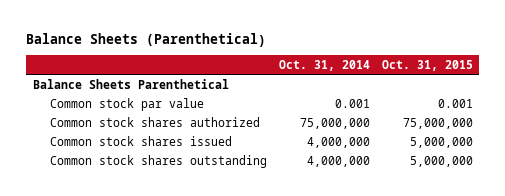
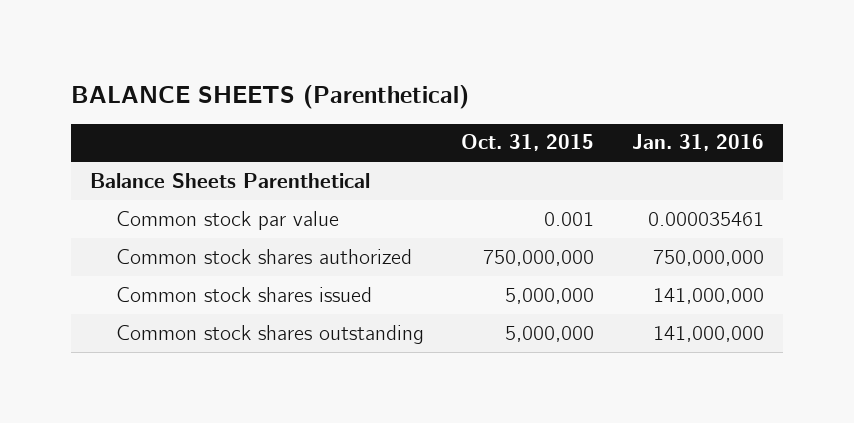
- Balance Sheets (Parenthetical)
+ BALANCE SHEETS (Parenthetical)
- | Oct. 31, 2014 | Oct. 31, 2015
+ | Oct. 31, 2015 | Jan. 31, 2016
- Common stock shares authorized | 75,000,000 | 75,000,000
+ Common stock shares authorized | 750,000,000 | 750,000,000

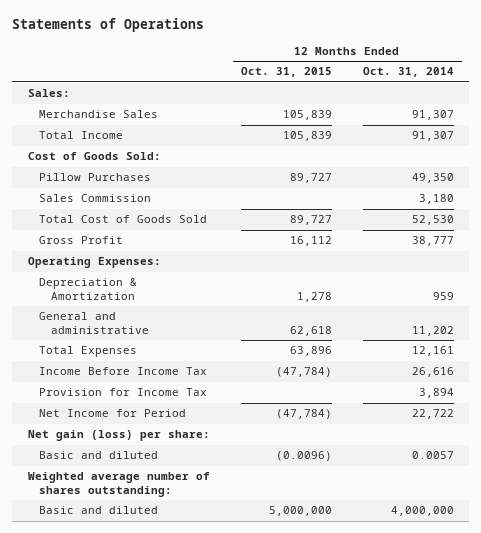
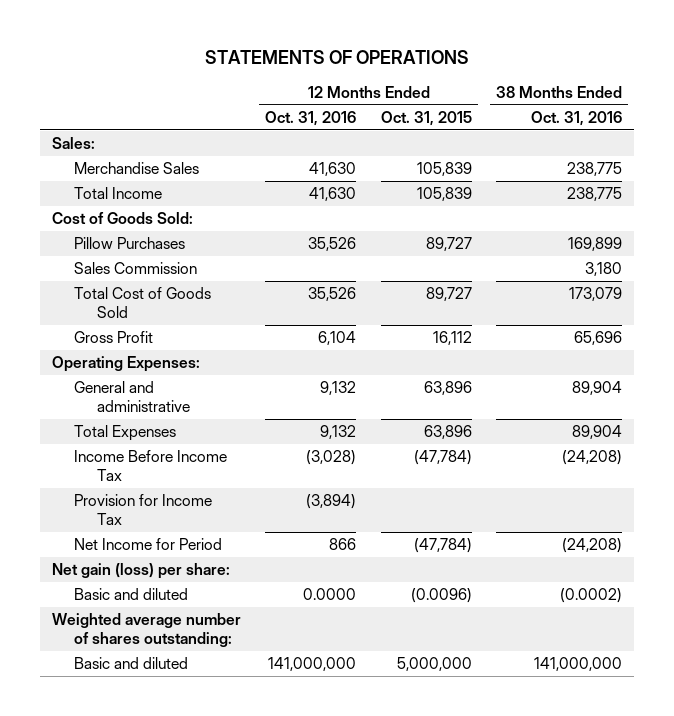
- Statements of Operations
+ STATEMENTS OF OPERATIONS
- | 12 Months Ended Oct. 31, 2015 | 12 Months Ended Oct. 31, 2014
+ | 12 Months Ended Oct. 31, 2016 | 12 Months Ended Oct. 31, 2015 | 38 Months Ended Oct. 31, 2016
- Depreciation & Amortization | 1,278 | 959
- General and administrative | 62,618 | 11,202
+ General and administrative | 9,132 | 63,896 | 89,904

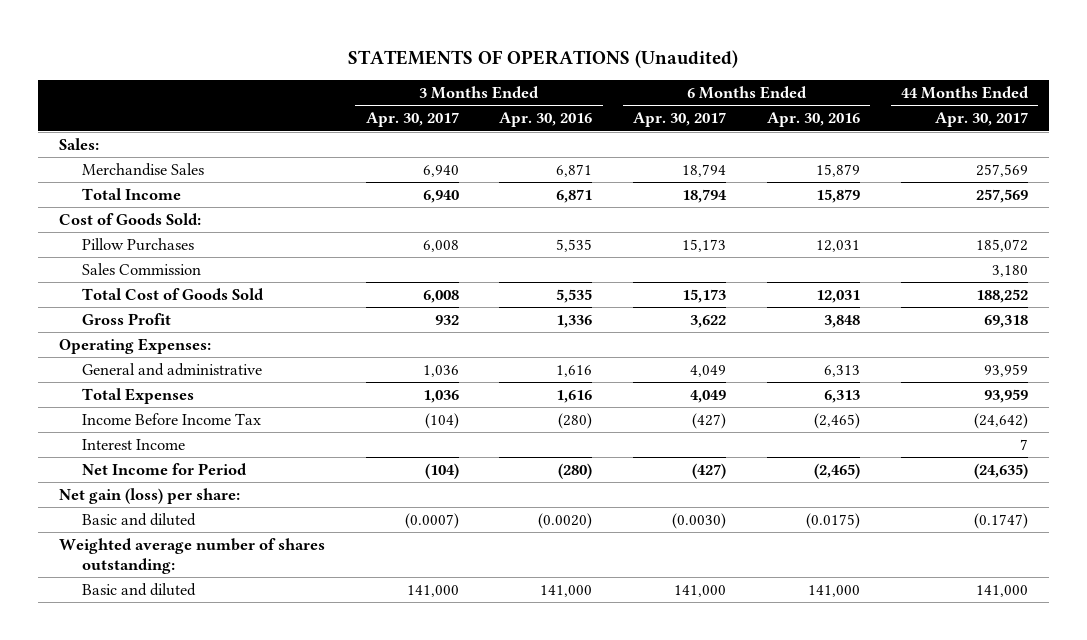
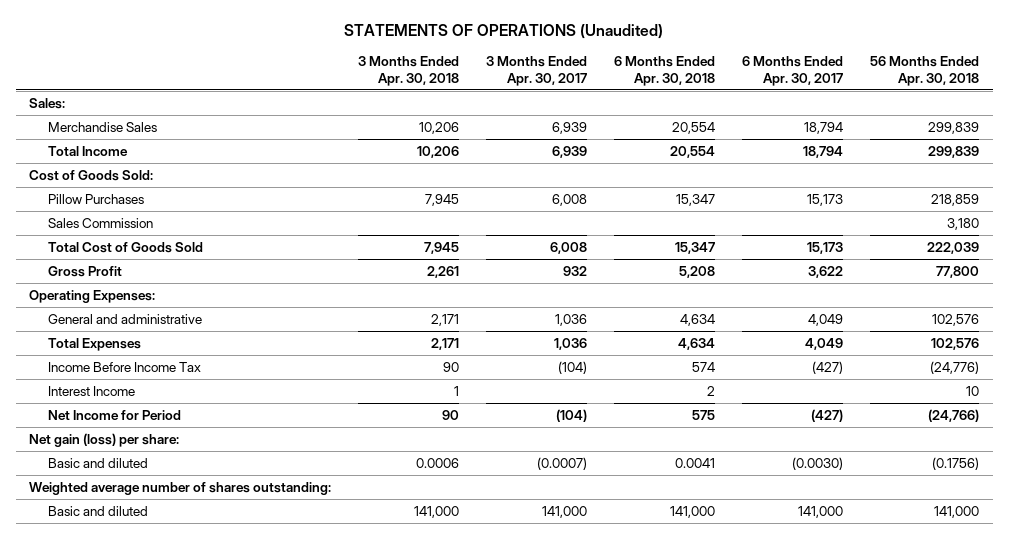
- | 3 Months Ended Apr. 30, 2017 | 3 Months Ended Apr. 30, 2016 | 6 Months Ended Apr. 30, 2017 | 6 Months Ended Apr. 30, 2016 | 44 Months Ended Apr. 30, 2017
+ | 3 Months Ended Apr. 30, 2018 | 3 Months Ended Apr. 30, 2017 | 6 Months Ended Apr. 30, 2018 | 6 Months Ended Apr. 30, 2017 | 56 Months Ended Apr. 30, 2018
- Merchandise Sales | 6,940 | 6,871 | 18,794 | 15,879 | 257,569
- Total Income | 6,940 | 6,871 | 18,794 | 15,879 | 257,569
+ Merchandise Sales | 10,206 | 6,939 | 20,554 | 18,794 | 299,839
+ Total Income | 10,206 | 6,939 | 20,554 | 18,794 | 299,839

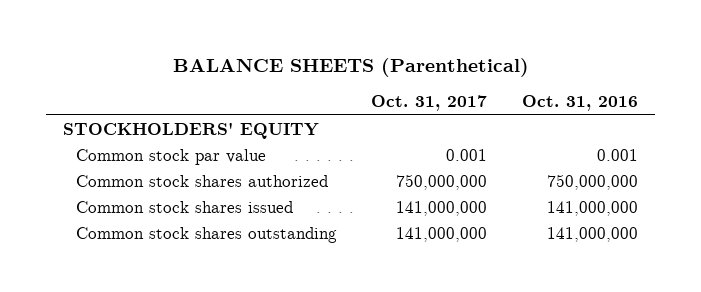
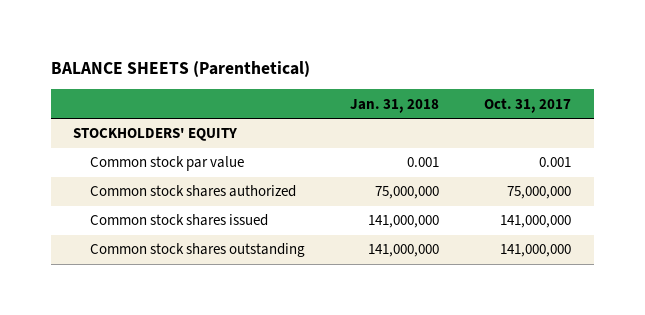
- | Oct. 31, 2017 | Oct. 31, 2016
+ | Jan. 31, 2018 | Oct. 31, 2017
- Common stock shares authorized | 750,000,000 | 750,000,000
+ Common stock shares authorized | 75,000,000 | 75,000,000

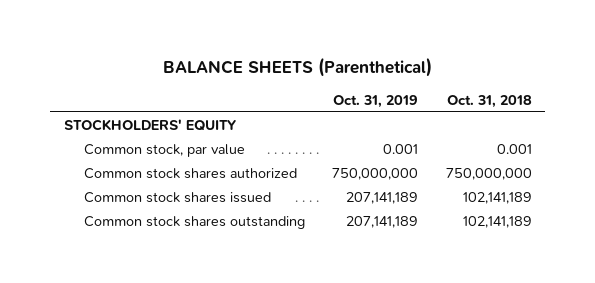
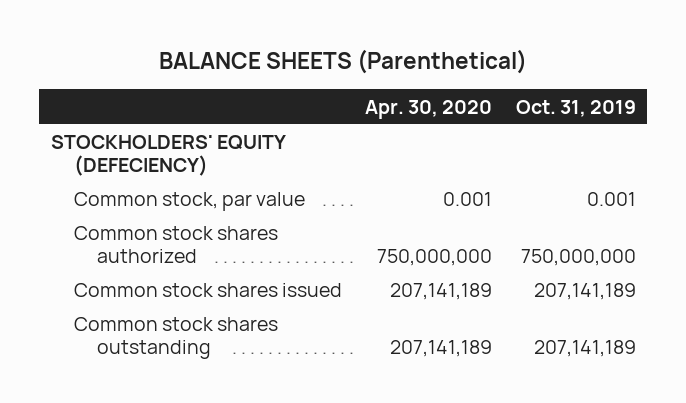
- | Oct. 31, 2019 | Oct. 31, 2018
+ | Apr. 30, 2020 | Oct. 31, 2019
- STOCKHOLDERS' EQUITY
+ STOCKHOLDERS' EQUITY (DEFECIENCY)

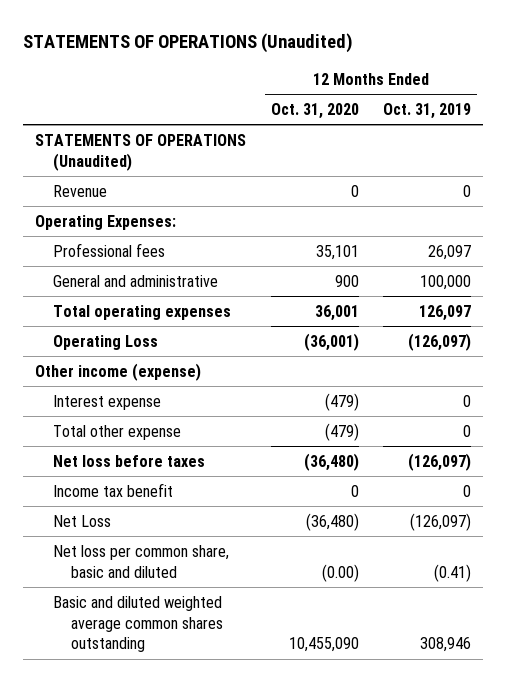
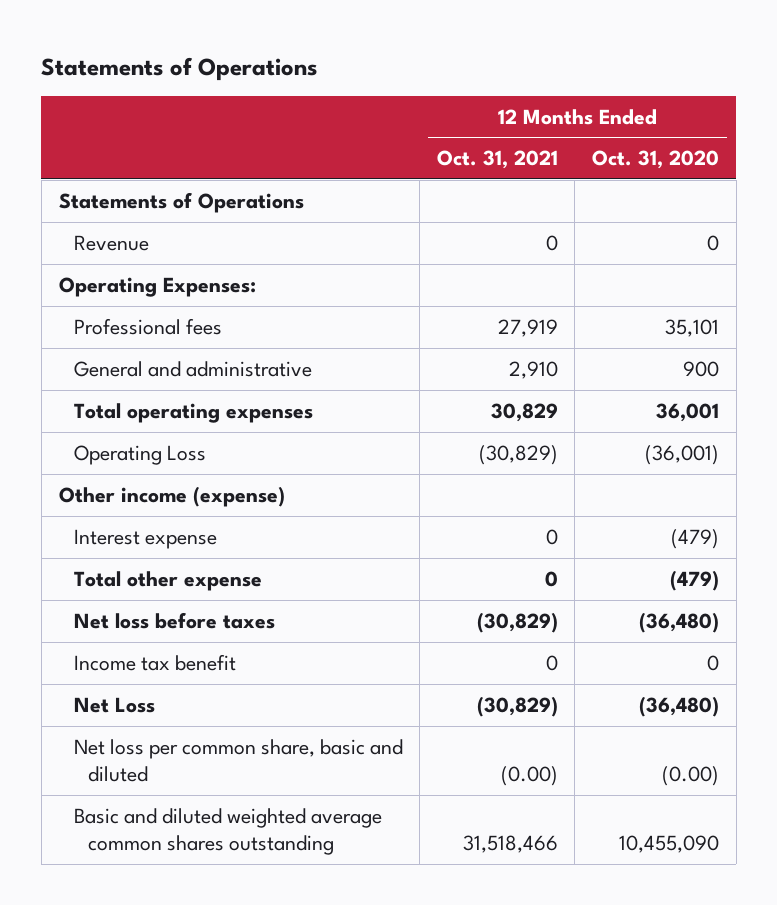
- STATEMENTS OF OPERATIONS (Unaudited)
+ Statements of Operations
- | 12 Months Ended Oct. 31, 2020 | 12 Months Ended Oct. 31, 2019
+ | 12 Months Ended Oct. 31, 2021 | 12 Months Ended Oct. 31, 2020
- STATEMENTS OF OPERATIONS (Unaudited)
+ Statements of Operations

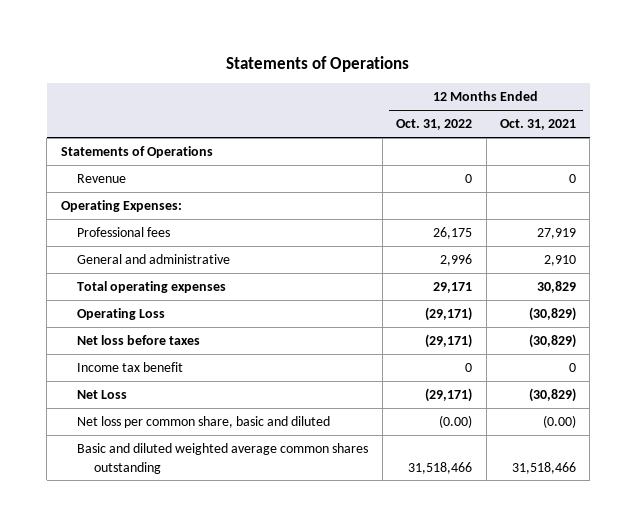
- | 12 Months Ended Oct. 31, 2021 | 12 Months Ended Oct. 31, 2020
+ | 12 Months Ended Oct. 31, 2022 | 12 Months Ended Oct. 31, 2021
- Other income (expense)
- Interest expense | 0 | (479)
- Total other expense | 0 | (479)

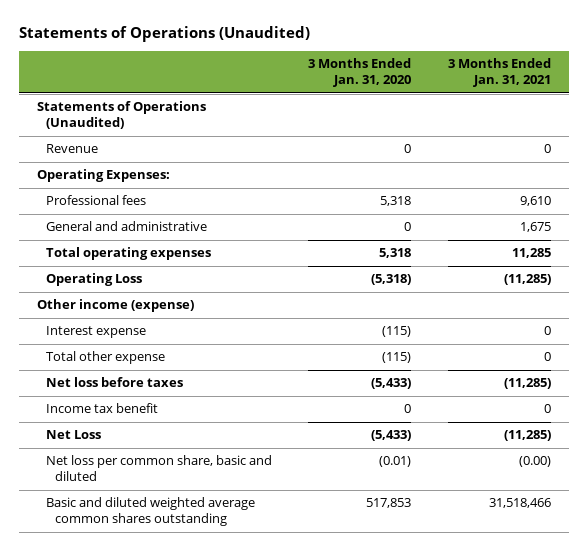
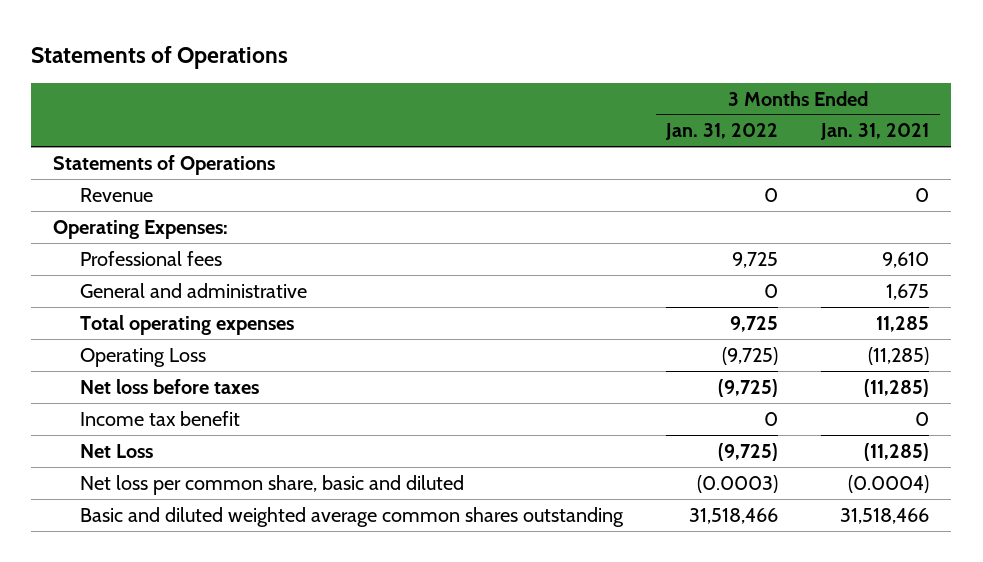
- Statements of Operations (Unaudited)
+ Statements of Operations
- | 3 Months Ended Jan. 31, 2020 | 3 Months Ended Jan. 31, 2021
+ | 3 Months Ended Jan. 31, 2022 | 3 Months Ended Jan. 31, 2021
- Statements of Operations (Unaudited)
+ Statements of Operations
- Other income (expense)
- Interest expense | (115) | 0
- Total other expense | (115) | 0
- Net loss per common share, basic and diluted | (0.01) | (0.00)
+ Net loss per common share, basic and diluted | (0.0003) | (0.0004)

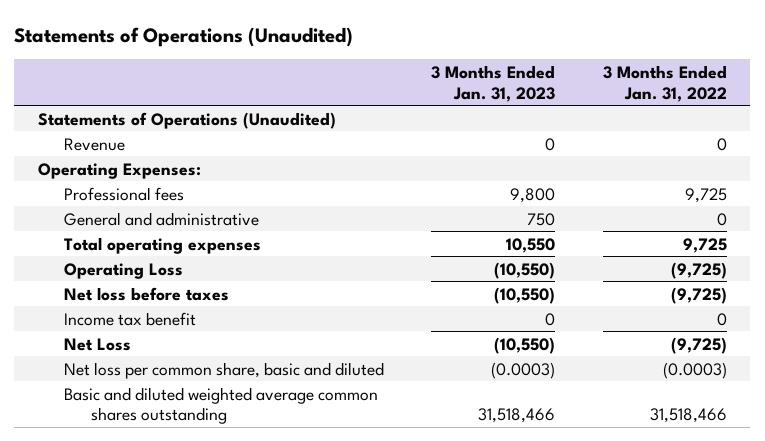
- Statements of Operations
+ Statements of Operations (Unaudited)
- | 3 Months Ended Jan. 31, 2022 | 3 Months Ended Jan. 31, 2021
+ | 3 Months Ended Jan. 31, 2023 | 3 Months Ended Jan. 31, 2022
- Statements of Operations
+ Statements of Operations (Unaudited)

